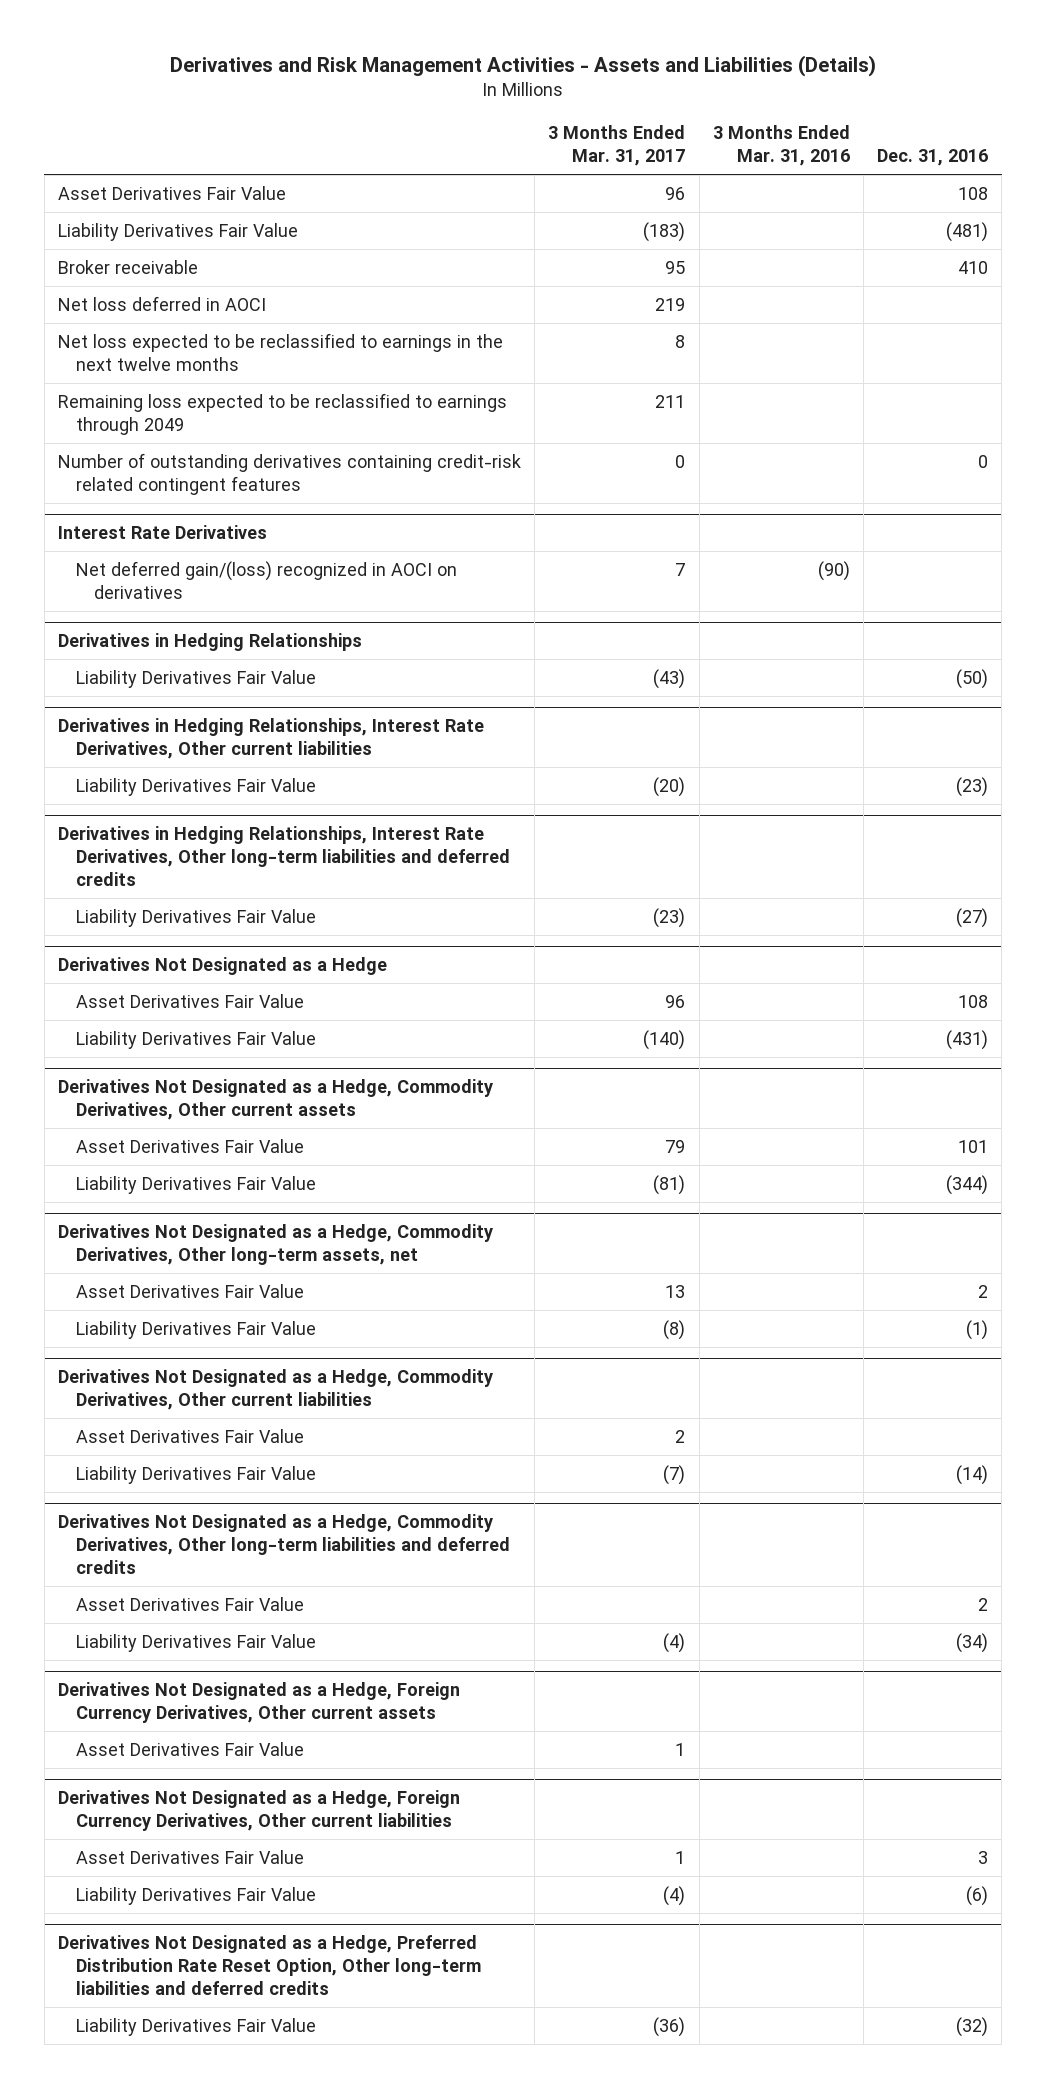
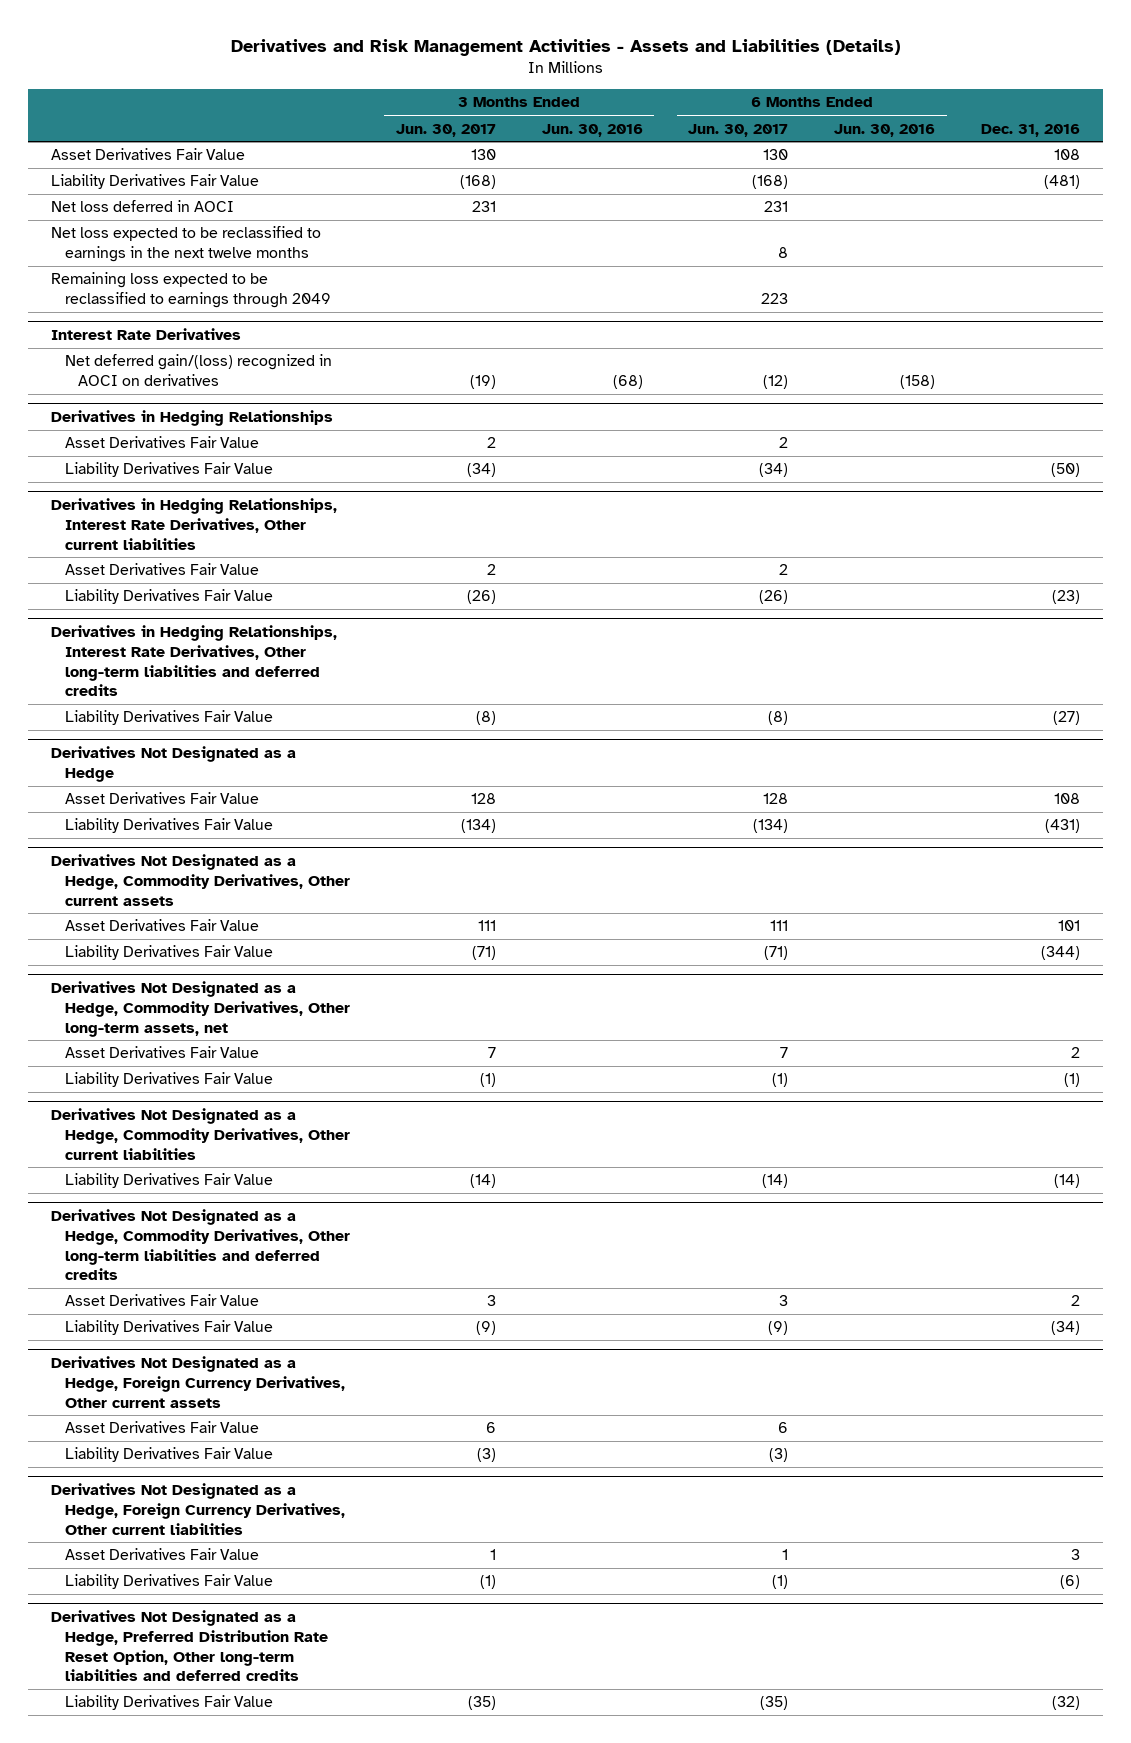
- | 3 Months Ended Mar. 31, 2017 | 3 Months Ended Mar. 31, 2016 | Dec. 31, 2016
+ | 3 Months Ended Jun. 30, 2017 | 3 Months Ended Jun. 30, 2016 | 6 Months Ended Jun. 30, 2017 | 6 Months Ended Jun. 30, 2016 | Dec. 31, 2016
- Broker receivable | 95 | | 410
- Number of outstanding derivatives containing credit-risk related contingent features | 0 | | 0
@ Derivatives in Hedging Relationships
+ Asset Derivatives Fair Value | 2 | | 2 | |
@ Derivatives in Hedging Relationships, Interest Rate Derivatives, Other current liabilities
+ Asset Derivatives Fair Value | 2 | | 2 | |
@ Derivatives Not Designated as a Hedge, Commodity Derivatives, Other current liabilities
- Asset Derivatives Fair Value | 2 | |
@ Derivatives Not Designated as a Hedge, Foreign Currency Derivatives, Other current assets
+ Liability Derivatives Fair Value | (3) | | (3) | |

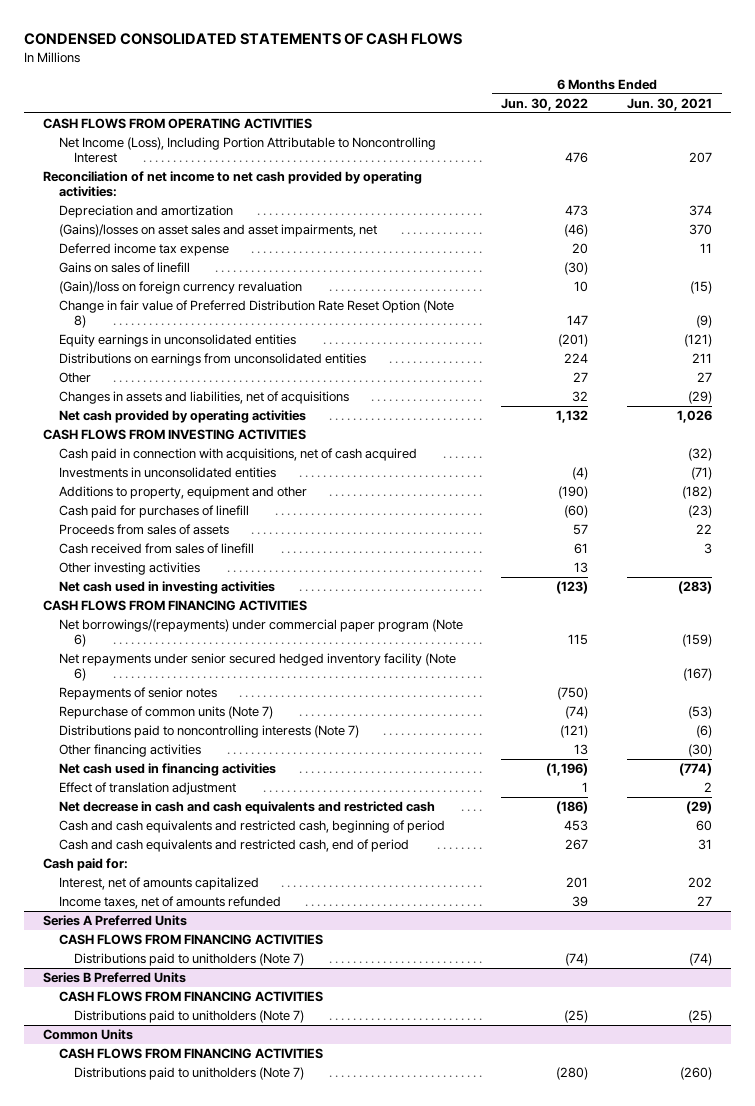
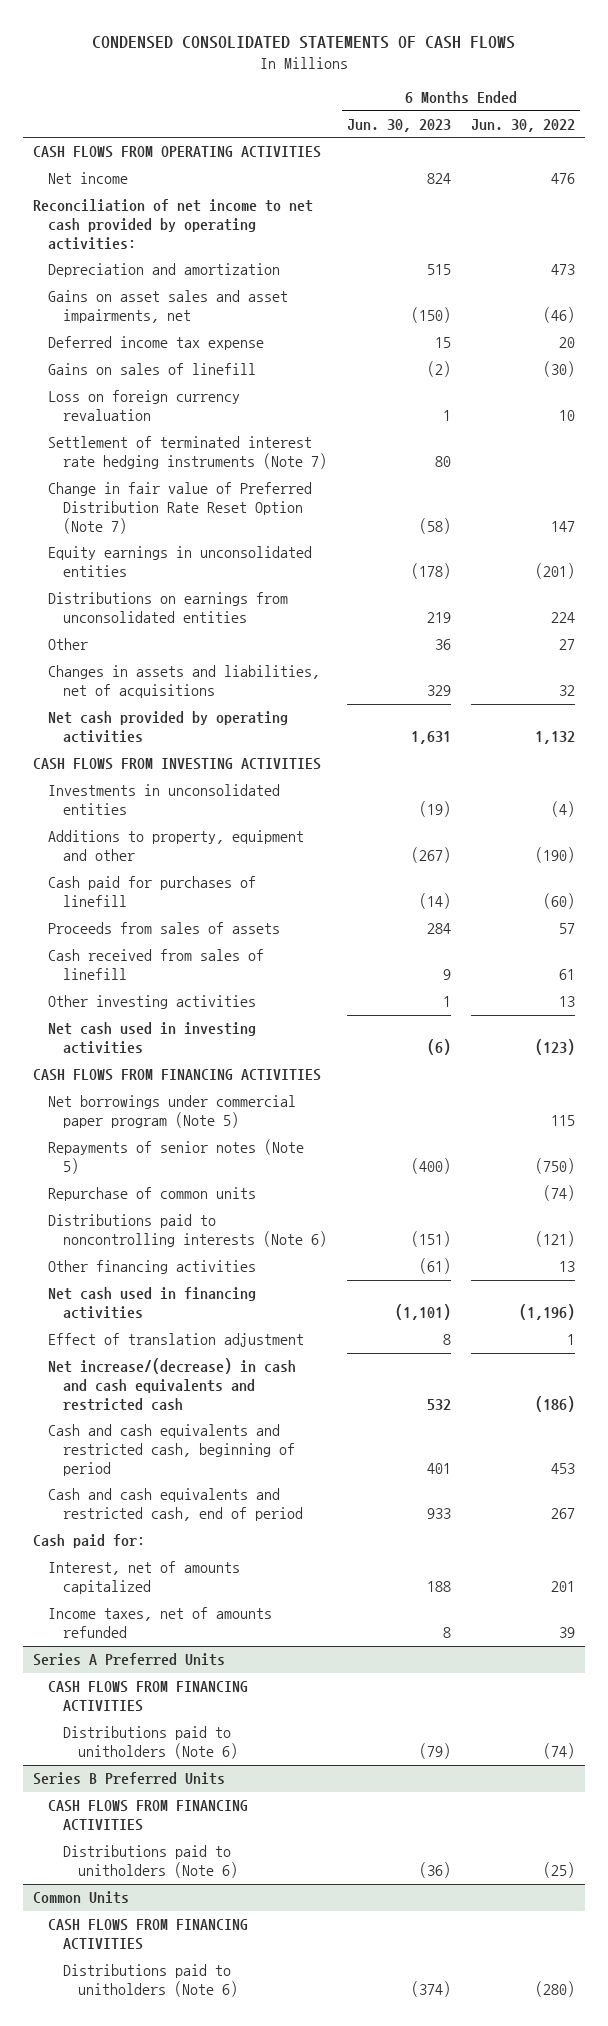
- | 6 Months Ended Jun. 30, 2022 | 6 Months Ended Jun. 30, 2021
+ | 6 Months Ended Jun. 30, 2023 | 6 Months Ended Jun. 30, 2022
- Net Income (Loss), Including Portion Attributable to Noncontrolling Interest | 476 | 207
+ Net income | 824 | 476
- (Gains)/losses on asset sales and asset impairments, net | (46) | 370
+ Gains on asset sales and asset impairments, net | (150) | (46)
- (Gain)/loss on foreign currency revaluation | 10 | (15)
- Change in fair value of Preferred Distribution Rate Reset Option (Note 8) | 147 | (9)
+ Loss on foreign currency revaluation | 1 | 10
+ Settlement of terminated interest rate hedging instruments (Note 7) | 80 |
+ Change in fair value of Preferred Distribution Rate Reset Option (Note 7) | (58) | 147
- Cash paid in connection with acquisitions, net of cash acquired | | (32)
- Net borrowings/(repayments) under commercial paper program (Note 6) | 115 | (159)
- Net repayments under senior secured hedged inventory facility (Note 6) | | (167)
- Repayments of senior notes | (750) |
- Repurchase of common units (Note 7) | (74) | (53)
- Distributions paid to noncontrolling interests (Note 7) | (121) | (6)
+ Net borrowings under commercial paper program (Note 5) | | 115
+ Repayments of senior notes (Note 5) | (400) | (750)
+ Repurchase of common units | | (74)
+ Distributions paid to noncontrolling interests (Note 6) | (151) | (121)
- Net decrease in cash and cash equivalents and restricted cash | (186) | (29)
+ Net increase/(decrease) in cash and cash equivalents and restricted cash | 532 | (186)
@ Series A Preferred Units
- Distributions paid to unitholders (Note 7) | (74) | (74)
+ Distributions paid to unitholders (Note 6) | (79) | (74)
@ Series B Preferred Units
- Distributions paid to unitholders (Note 7) | (25) | (25)
+ Distributions paid to unitholders (Note 6) | (36) | (25)
@ Common Units
- Distributions paid to unitholders (Note 7) | (280) | (260)
+ Distributions paid to unitholders (Note 6) | (374) | (280)

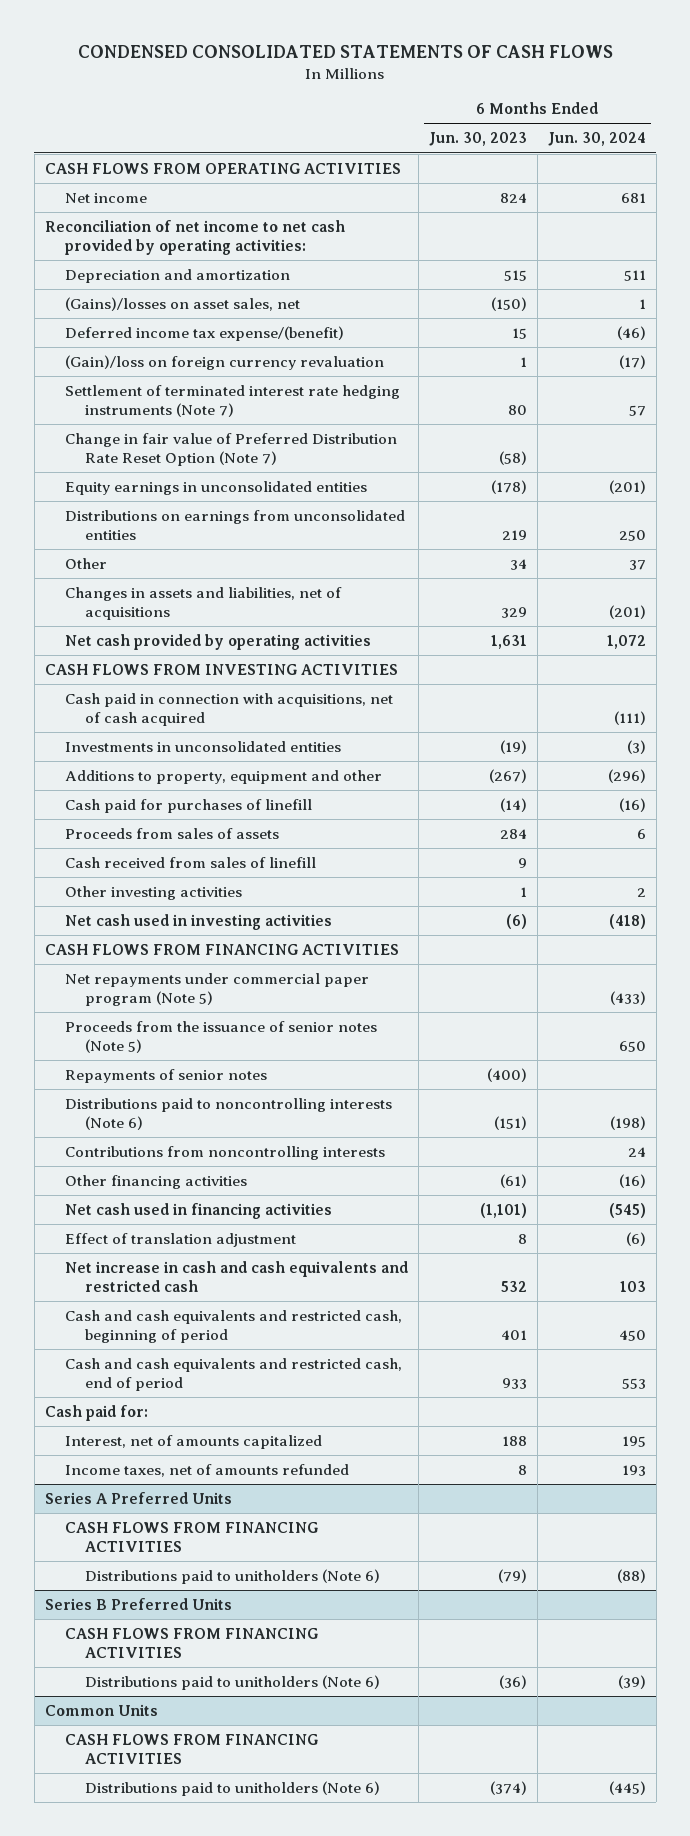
- | 6 Months Ended Jun. 30, 2023 | 6 Months Ended Jun. 30, 2022
+ | 6 Months Ended Jun. 30, 2023 | 6 Months Ended Jun. 30, 2024
- Gains on asset sales and asset impairments, net | (150) | (46)
- Deferred income tax expense | 15 | 20
- Gains on sales of linefill | (2) | (30)
- Loss on foreign currency revaluation | 1 | 10
+ (Gains)/losses on asset sales, net | (150) | 1
+ Deferred income tax expense/(benefit) | 15 | (46)
+ (Gain)/loss on foreign currency revaluation | 1 | (17)
- Other | 36 | 27
+ Other | 34 | 37
+ Cash paid in connection with acquisitions, net of cash acquired | | (111)
- Net borrowings under commercial paper program (Note 5) | | 115
- Repayments of senior notes (Note 5) | (400) | (750)
- Repurchase of common units | | (74)
+ Net repayments under commercial paper program (Note 5) | | (433)
+ Proceeds from the issuance of senior notes (Note 5) | | 650
+ Repayments of senior notes | (400) |
+ Contributions from noncontrolling interests | | 24
- Net increase/(decrease) in cash and cash equivalents and restricted cash | 532 | (186)
+ Net increase in cash and cash equivalents and restricted cash | 532 | 103

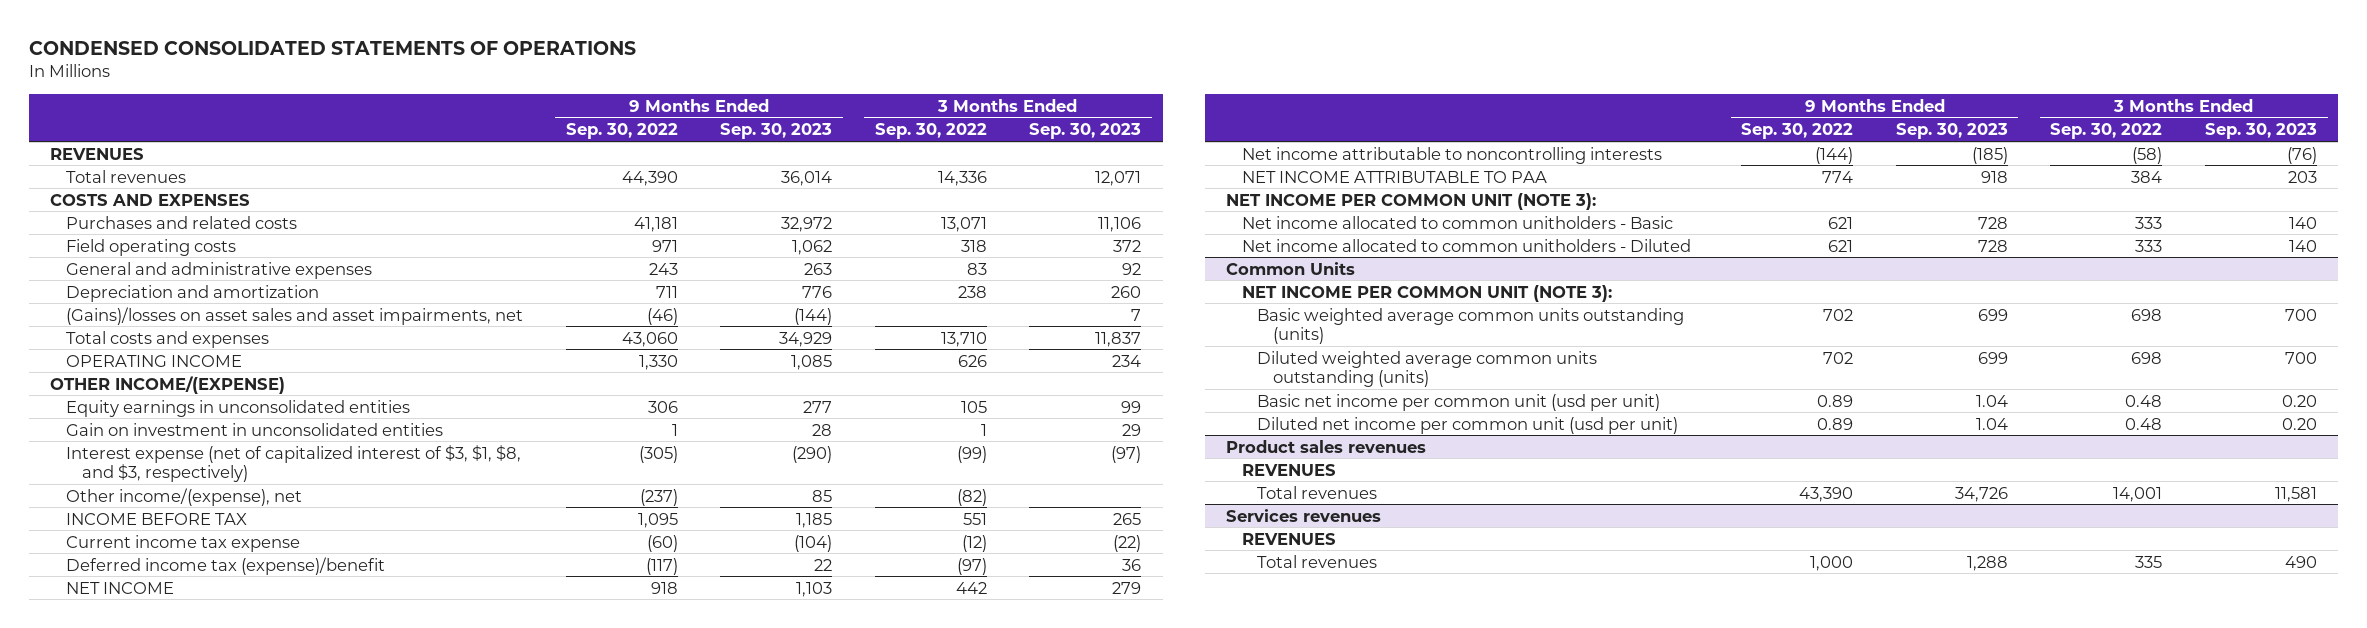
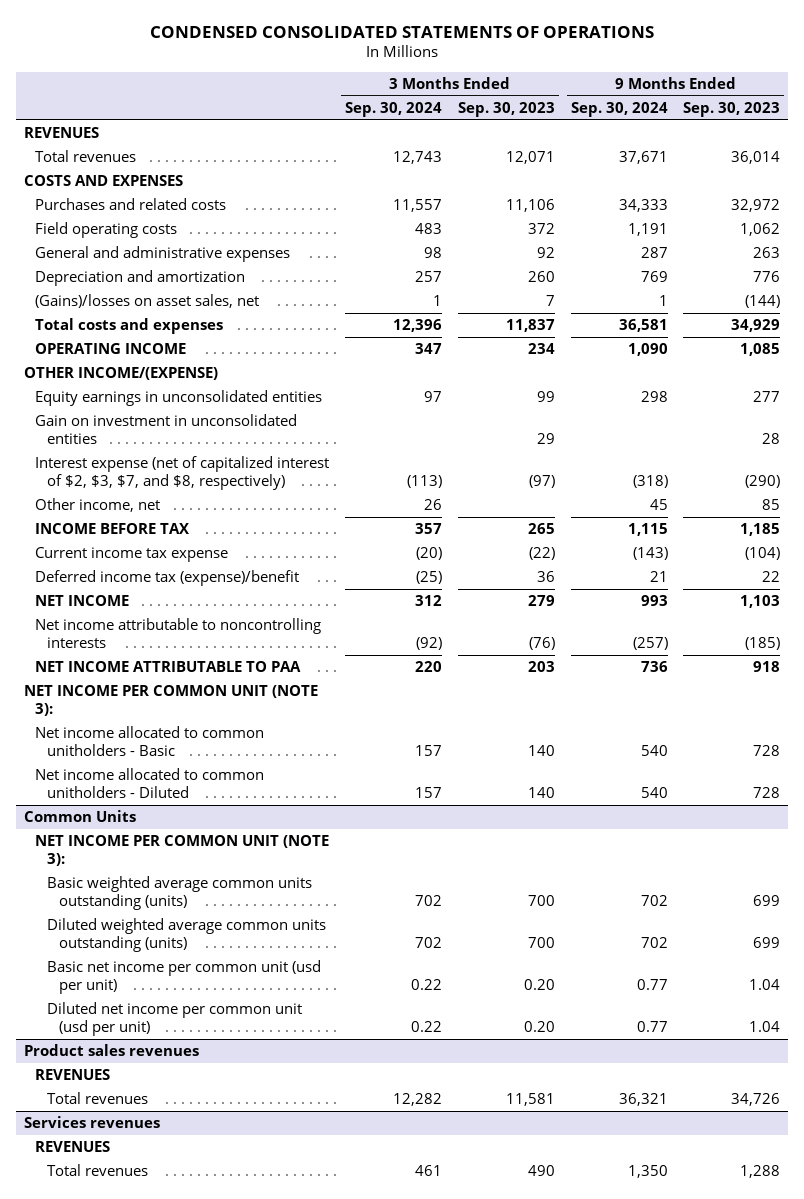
- | 9 Months Ended Sep. 30, 2022 | 9 Months Ended Sep. 30, 2023 | 3 Months Ended Sep. 30, 2022 | 3 Months Ended Sep. 30, 2023
+ | 3 Months Ended Sep. 30, 2024 | 3 Months Ended Sep. 30, 2023 | 9 Months Ended Sep. 30, 2024 | 9 Months Ended Sep. 30, 2023
- (Gains)/losses on asset sales and asset impairments, net | (46) | (144) | | 7
+ (Gains)/losses on asset sales, net | 1 | 7 | 1 | (144)
- Interest expense (net of capitalized interest of $3, $1, $8, and $3, respectively) | (305) | (290) | (99) | (97)
- Other income/(expense), net | (237) | 85 | (82) |
+ Interest expense (net of capitalized interest of $2, $3, $7, and $8, respectively) | (113) | (97) | (318) | (290)
+ Other income, net | 26 | | 45 | 85

